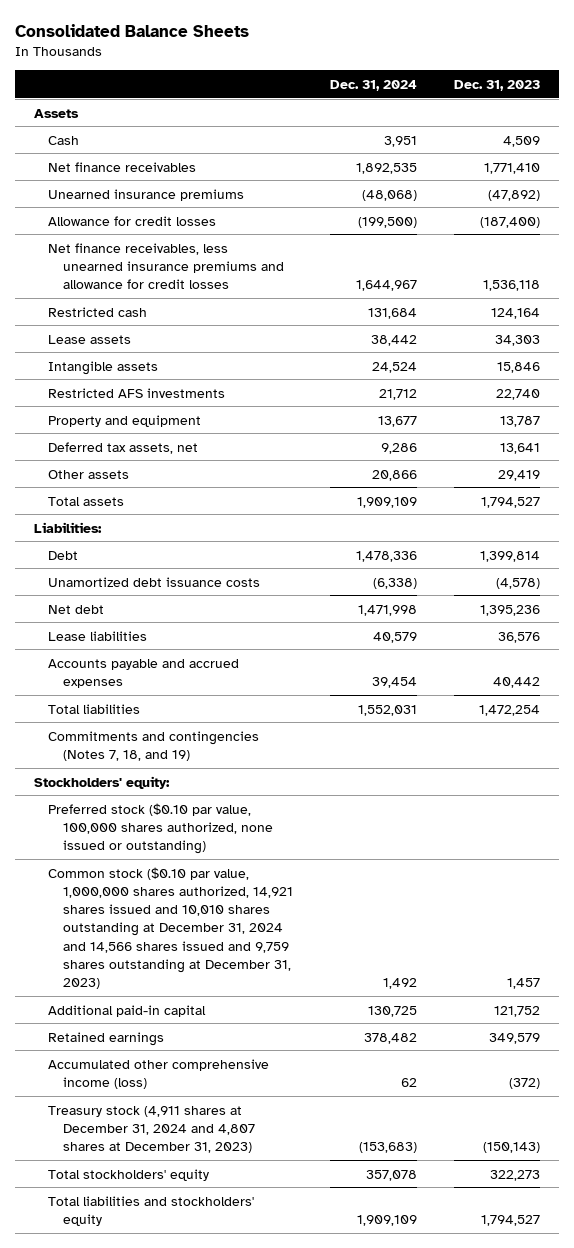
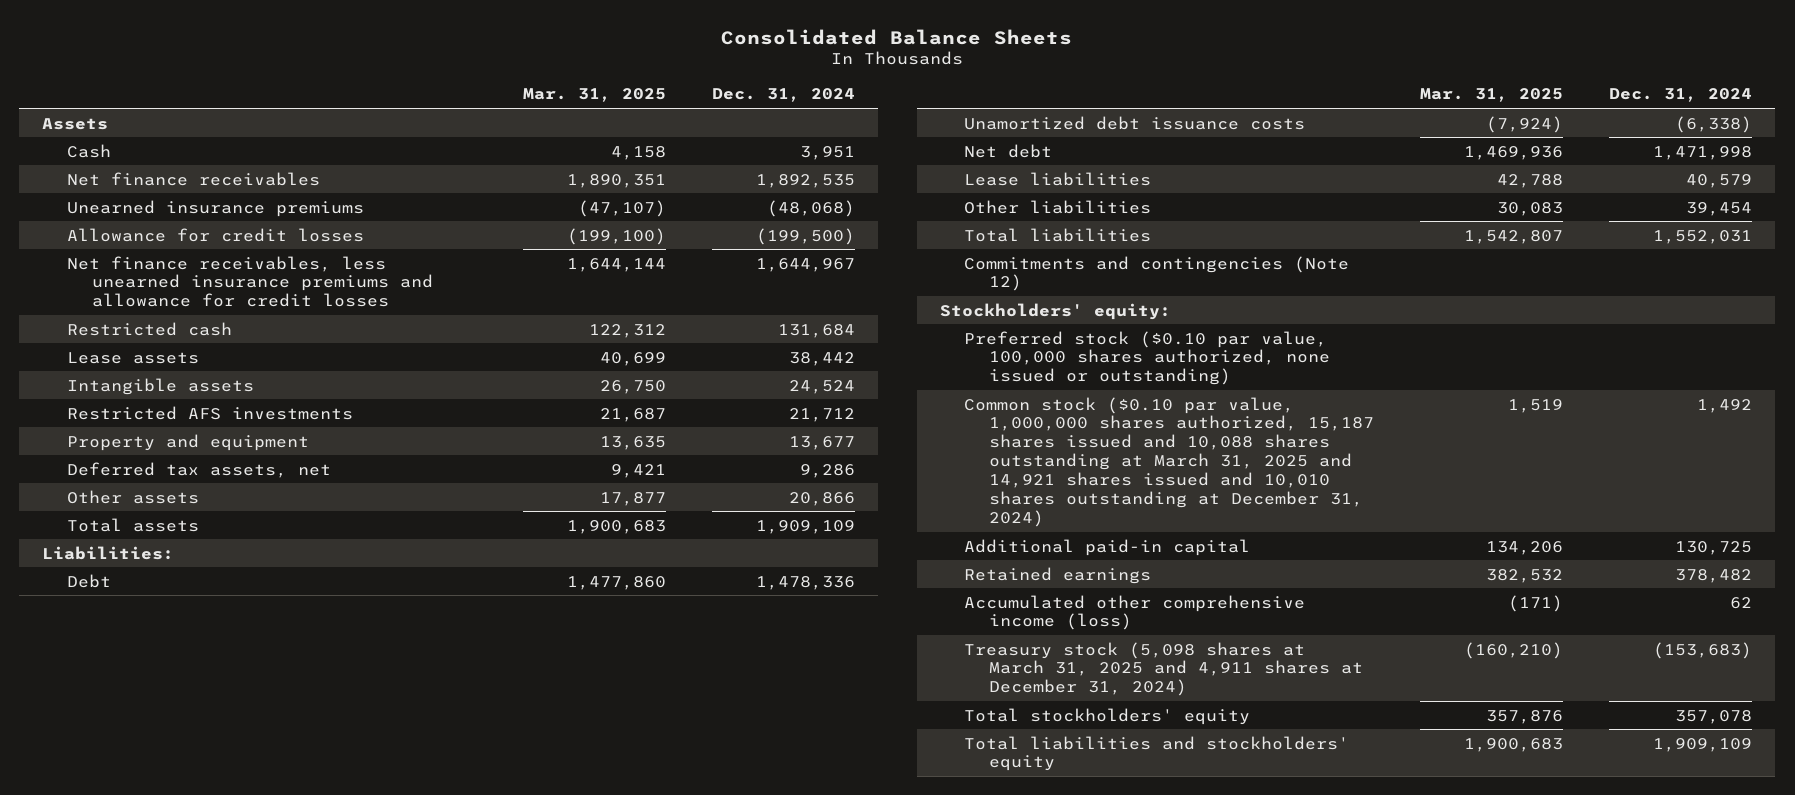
- | Dec. 31, 2024 | Dec. 31, 2023
+ | Mar. 31, 2025 | Dec. 31, 2024
- Accounts payable and accrued expenses | 39,454 | 40,442
+ Other liabilities | 30,083 | 39,454
- Commitments and contingencies (Notes 7, 18, and 19)
+ Commitments and contingencies (Note 12)
- Common stock ($0.10 par value, 1,000,000 shares authorized, 14,921 shares issued and 10,010 shares outstanding at December 31, 2024 and 14,566 shares issued and 9,759 shares outstanding at December 31, 2023) | 1,492 | 1,457
+ Common stock ($0.10 par value, 1,000,000 shares authorized, 15,187 shares issued and 10,088 shares outstanding at March 31, 2025 and 14,921 shares issued and 10,010 shares outstanding at December 31, 2024) | 1,519 | 1,492
- Treasury stock (4,911 shares at December 31, 2024 and 4,807 shares at December 31, 2023) | (153,683) | (150,143)
+ Treasury stock (5,098 shares at March 31, 2025 and 4,911 shares at December 31, 2024) | (160,210) | (153,683)

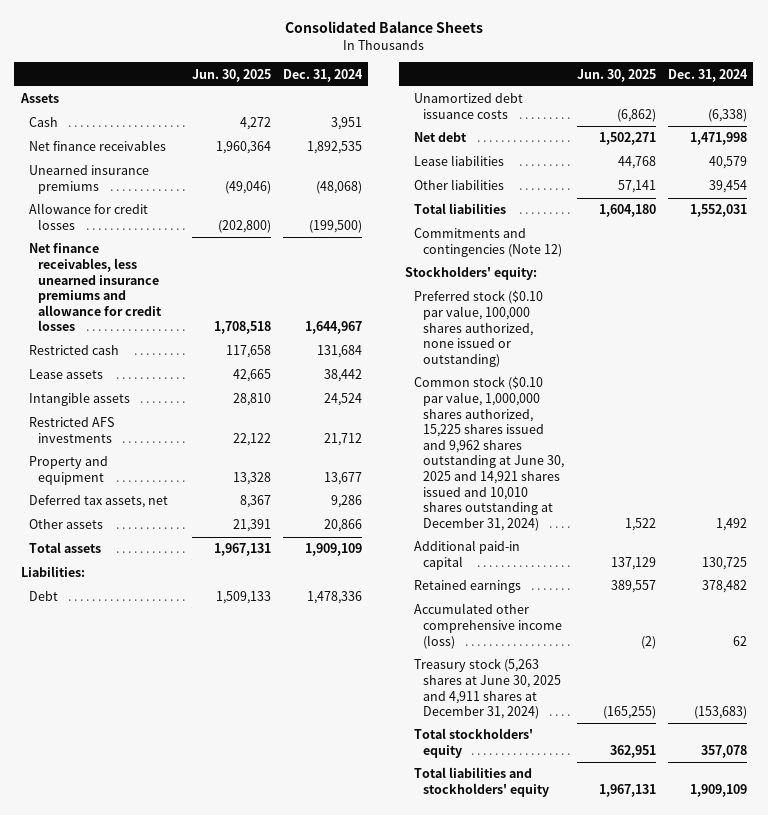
- | Mar. 31, 2025 | Dec. 31, 2024
+ | Jun. 30, 2025 | Dec. 31, 2024
- Common stock ($0.10 par value, 1,000,000 shares authorized, 15,187 shares issued and 10,088 shares outstanding at March 31, 2025 and 14,921 shares issued and 10,010 shares outstanding at December 31, 2024) | 1,519 | 1,492
+ Common stock ($0.10 par value, 1,000,000 shares authorized, 15,225 shares issued and 9,962 shares outstanding at June 30, 2025 and 14,921 shares issued and 10,010 shares outstanding at December 31, 2024) | 1,522 | 1,492
- Treasury stock (5,098 shares at March 31, 2025 and 4,911 shares at December 31, 2024) | (160,210) | (153,683)
+ Treasury stock (5,263 shares at June 30, 2025 and 4,911 shares at December 31, 2024) | (165,255) | (153,683)

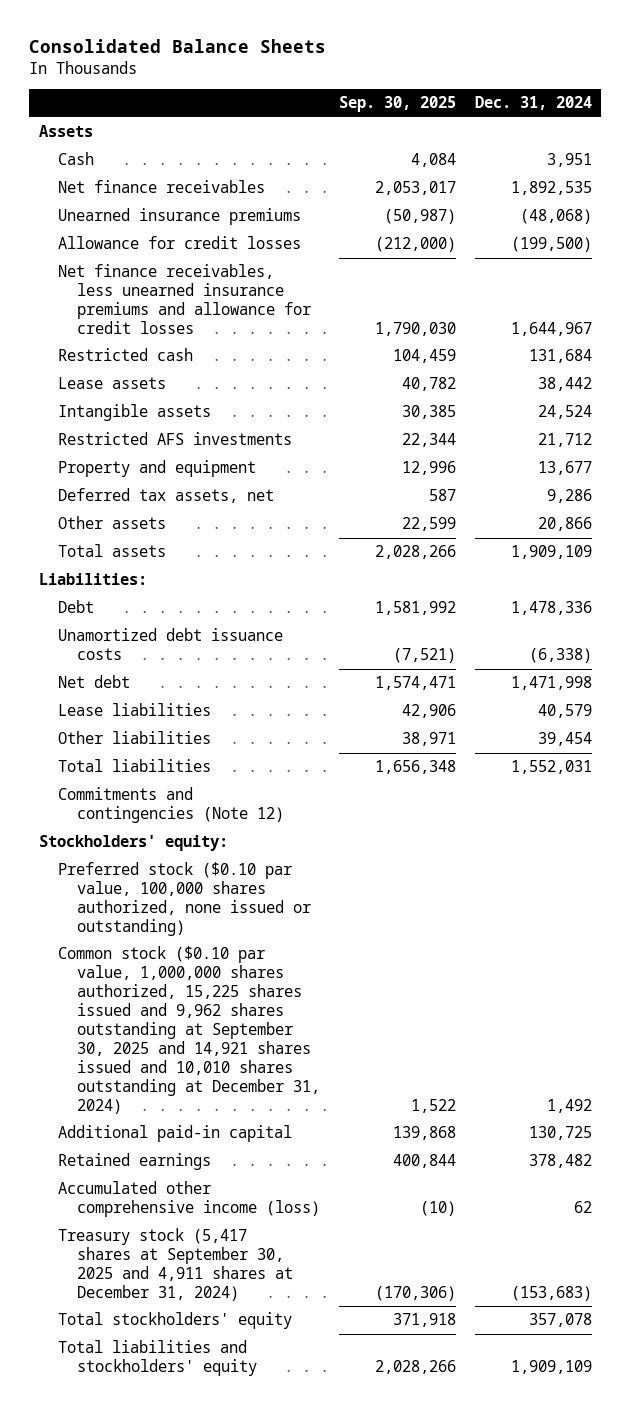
- | Jun. 30, 2025 | Dec. 31, 2024
+ | Sep. 30, 2025 | Dec. 31, 2024
- Common stock ($0.10 par value, 1,000,000 shares authorized, 15,225 shares issued and 9,962 shares outstanding at June 30, 2025 and 14,921 shares issued and 10,010 shares outstanding at December 31, 2024) | 1,522 | 1,492
+ Common stock ($0.10 par value, 1,000,000 shares authorized, 15,225 shares issued and 9,962 shares outstanding at September 30, 2025 and 14,921 shares issued and 10,010 shares outstanding at December 31, 2024) | 1,522 | 1,492
- Treasury stock (5,263 shares at June 30, 2025 and 4,911 shares at December 31, 2024) | (165,255) | (153,683)
+ Treasury stock (5,417 shares at September 30, 2025 and 4,911 shares at December 31, 2024) | (170,306) | (153,683)

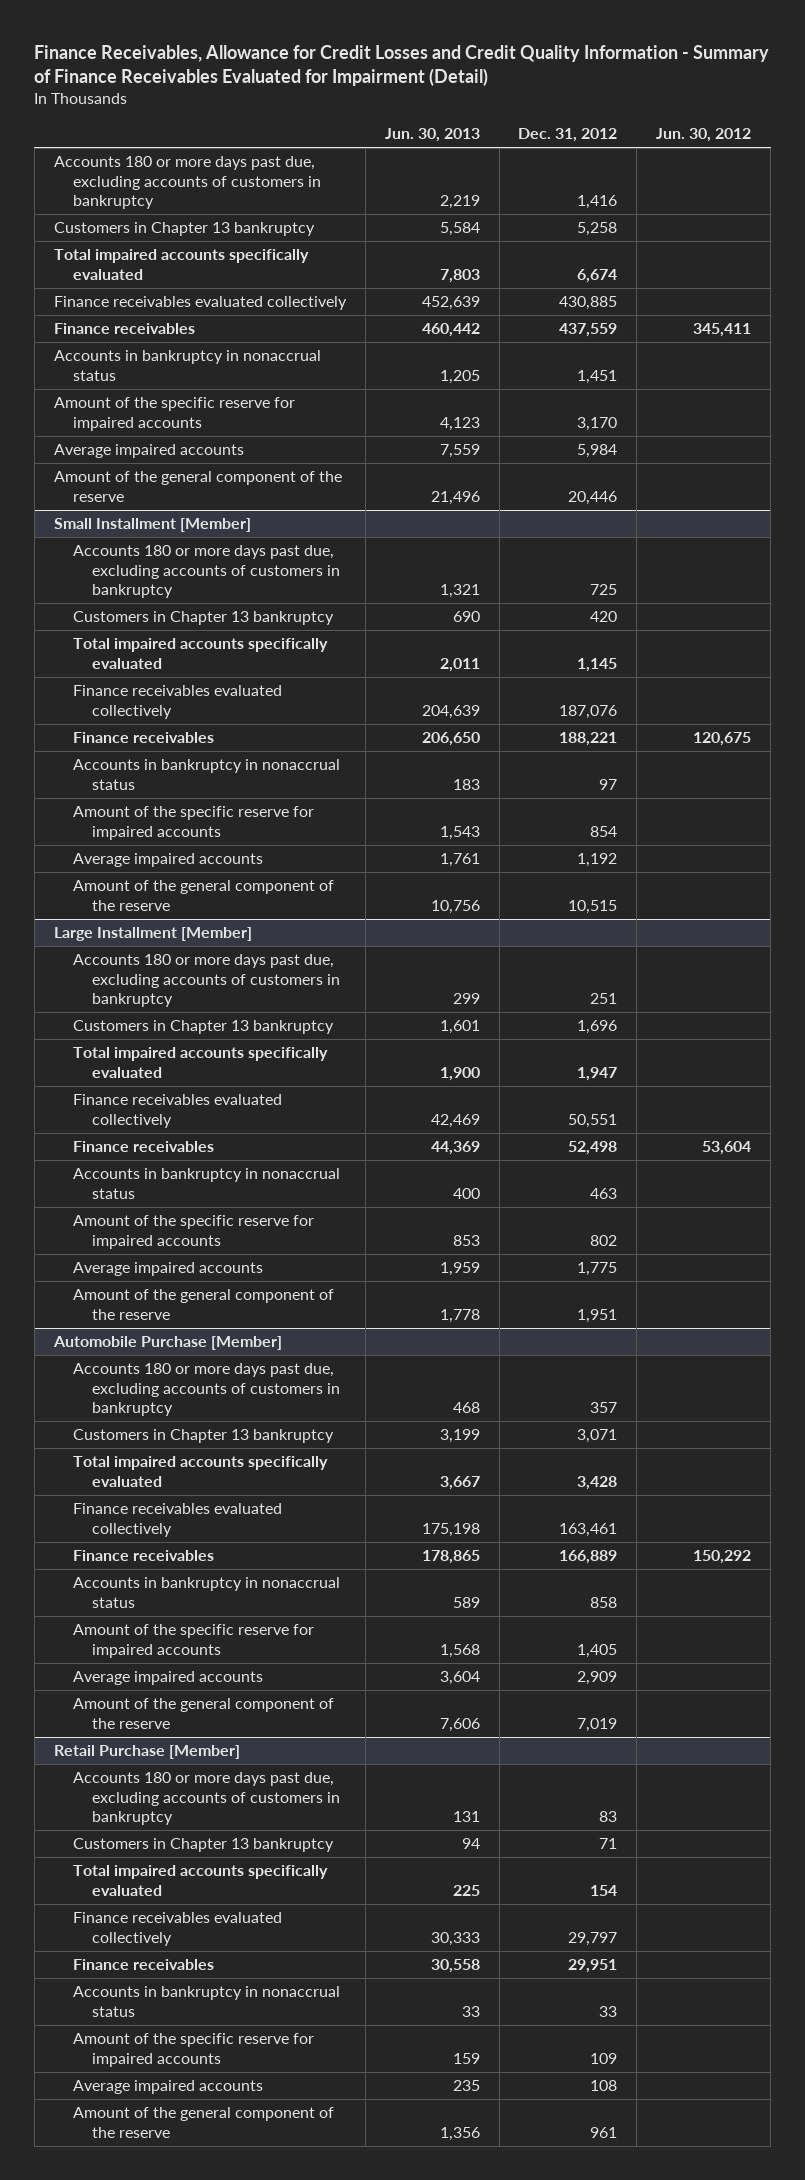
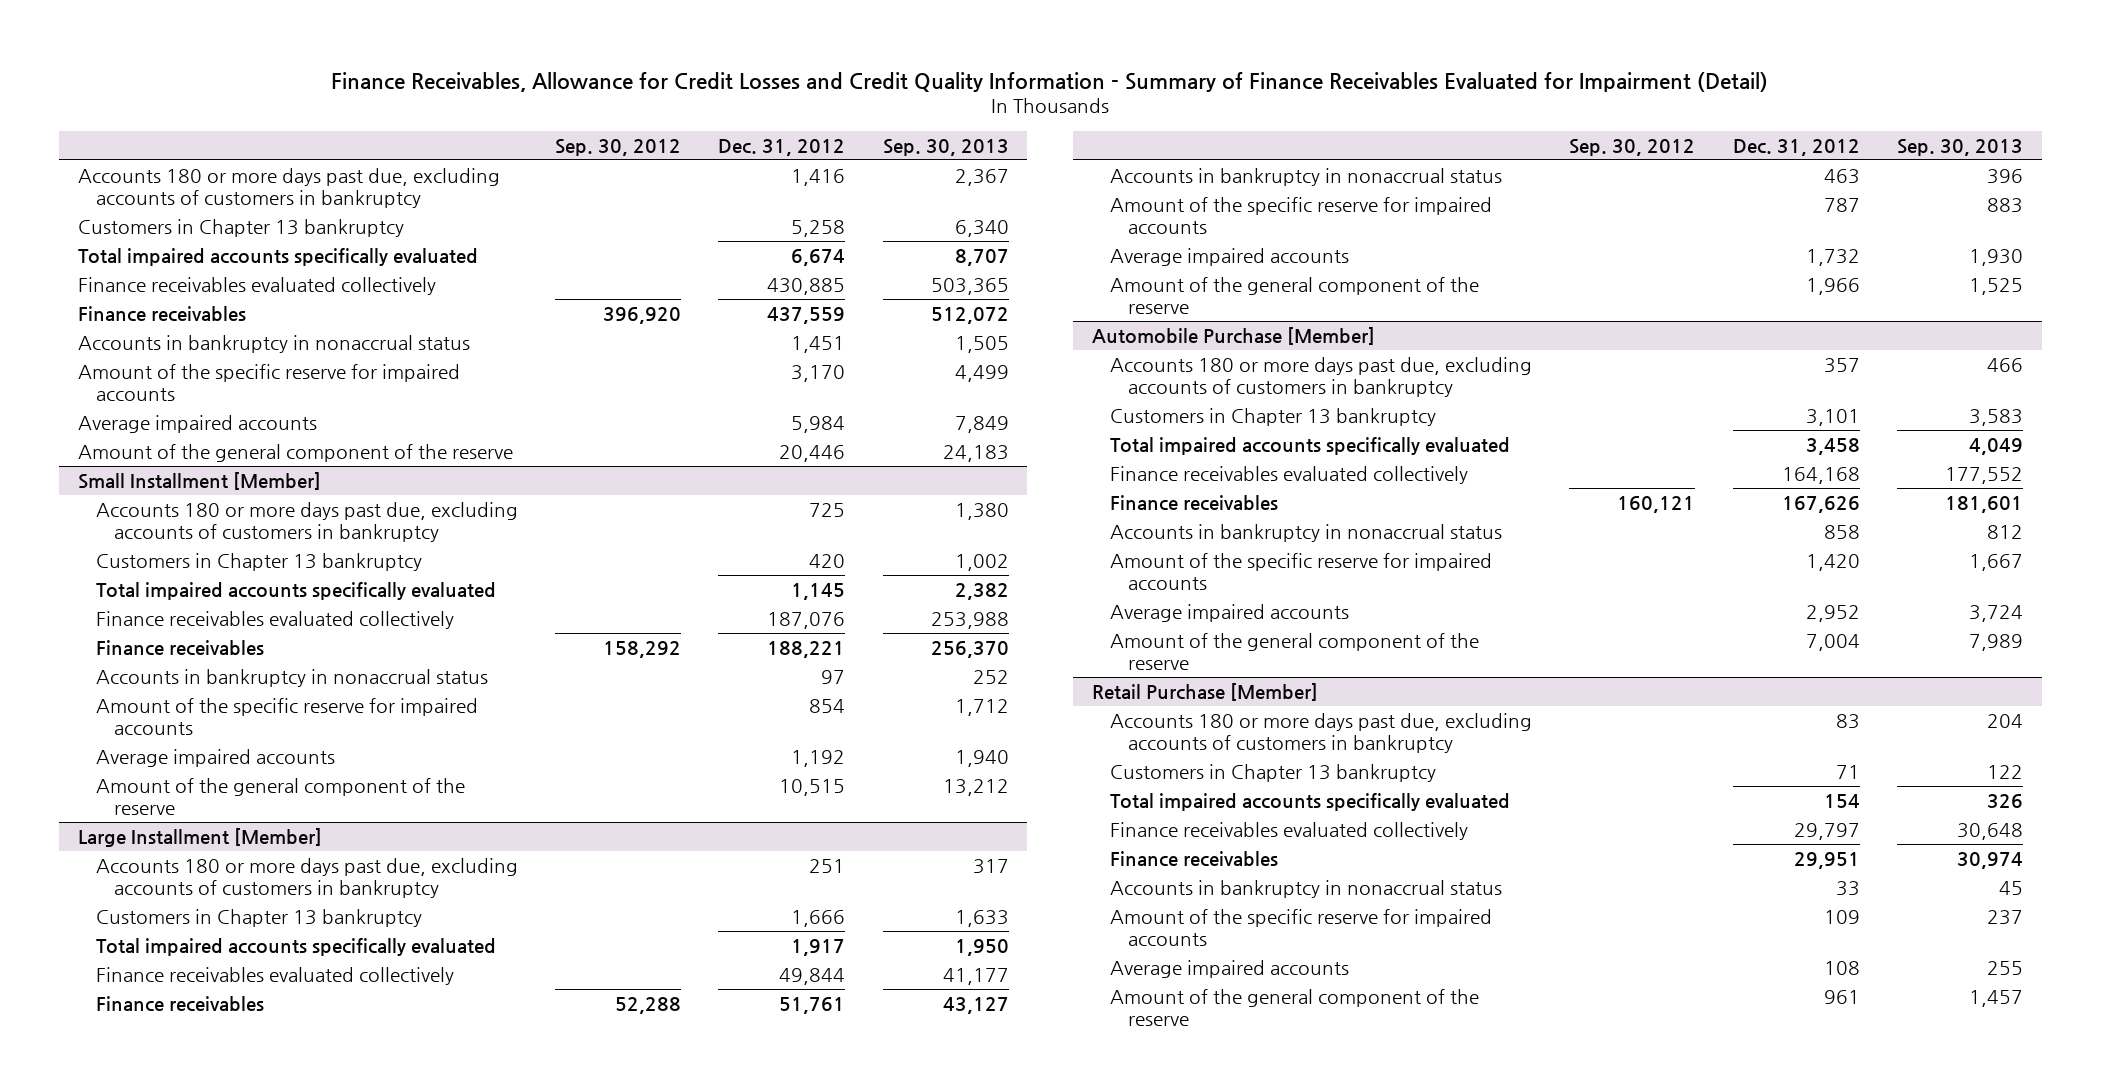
- | Jun. 30, 2013 | Dec. 31, 2012 | Jun. 30, 2012
+ | Sep. 30, 2012 | Dec. 31, 2012 | Sep. 30, 2013
@ Large Installment [Member]
- Customers in Chapter 13 bankruptcy | 1,601 | 1,696 |
- Total impaired accounts specifically evaluated | 1,900 | 1,947 |
- Finance receivables evaluated collectively | 42,469 | 50,551 |
- Finance receivables | 44,369 | 52,498 | 53,604
+ Customers in Chapter 13 bankruptcy | | 1,666 | 1,633
+ Total impaired accounts specifically evaluated | | 1,917 | 1,950
+ Finance receivables evaluated collectively | | 49,844 | 41,177
+ Finance receivables | 52,288 | 51,761 | 43,127
- Amount of the specific reserve for impaired accounts | 853 | 802 |
- Average impaired accounts | 1,959 | 1,775 |
- Amount of the general component of the reserve | 1,778 | 1,951 |
+ Amount of the specific reserve for impaired accounts | | 787 | 883
+ Average impaired accounts | | 1,732 | 1,930
+ Amount of the general component of the reserve | | 1,966 | 1,525
@ Automobile Purchase [Member]
- Customers in Chapter 13 bankruptcy | 3,199 | 3,071 |
- Total impaired accounts specifically evaluated | 3,667 | 3,428 |
- Finance receivables evaluated collectively | 175,198 | 163,461 |
- Finance receivables | 178,865 | 166,889 | 150,292
+ Customers in Chapter 13 bankruptcy | | 3,101 | 3,583
+ Total impaired accounts specifically evaluated | | 3,458 | 4,049
+ Finance receivables evaluated collectively | | 164,168 | 177,552
+ Finance receivables | 160,121 | 167,626 | 181,601
- Amount of the specific reserve for impaired accounts | 1,568 | 1,405 |
- Average impaired accounts | 3,604 | 2,909 |
- Amount of the general component of the reserve | 7,606 | 7,019 |
+ Amount of the specific reserve for impaired accounts | | 1,420 | 1,667
+ Average impaired accounts | | 2,952 | 3,724
+ Amount of the general component of the reserve | | 7,004 | 7,989

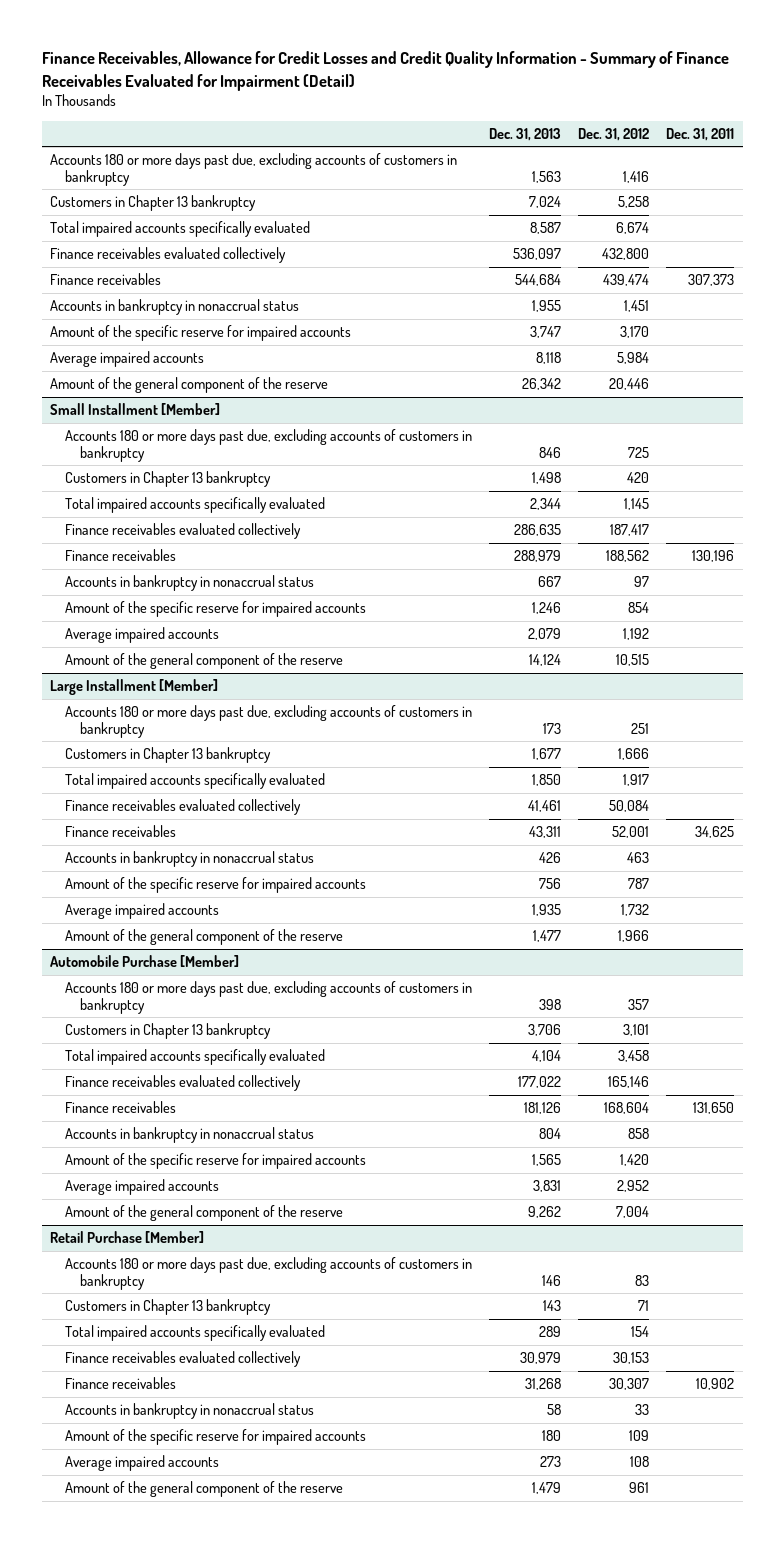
- | Sep. 30, 2012 | Dec. 31, 2012 | Sep. 30, 2013
+ | Dec. 31, 2013 | Dec. 31, 2012 | Dec. 31, 2011
- Finance receivables evaluated collectively | | 430,885 | 503,365
- Finance receivables | 396,920 | 437,559 | 512,072
+ Finance receivables evaluated collectively | 536,097 | 432,800 |
+ Finance receivables | 544,684 | 439,474 | 307,373
@ Small Installment [Member]
- Finance receivables evaluated collectively | | 187,076 | 253,988
- Finance receivables | 158,292 | 188,221 | 256,370
+ Finance receivables evaluated collectively | 286,635 | 187,417 |
+ Finance receivables | 288,979 | 188,562 | 130,196
@ Large Installment [Member]
- Finance receivables evaluated collectively | | 49,844 | 41,177
- Finance receivables | 52,288 | 51,761 | 43,127
+ Finance receivables evaluated collectively | 41,461 | 50,084 |
+ Finance receivables | 43,311 | 52,001 | 34,625
@ Automobile Purchase [Member]
- Finance receivables evaluated collectively | | 164,168 | 177,552
- Finance receivables | 160,121 | 167,626 | 181,601
+ Finance receivables evaluated collectively | 177,022 | 165,146 |
+ Finance receivables | 181,126 | 168,604 | 131,650
@ Retail Purchase [Member]
- Finance receivables evaluated collectively | | 29,797 | 30,648
- Finance receivables | | 29,951 | 30,974
+ Finance receivables evaluated collectively | 30,979 | 30,153 |
+ Finance receivables | 31,268 | 30,307 | 10,902

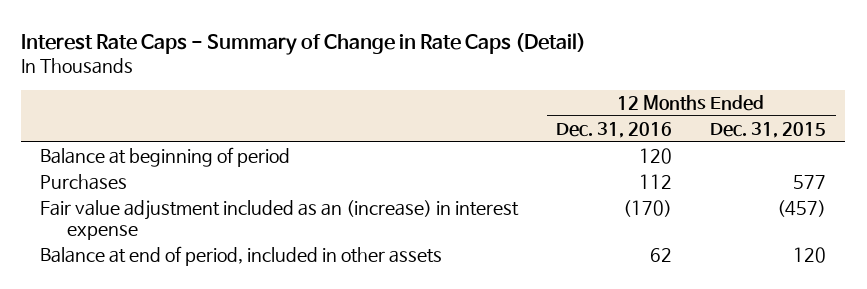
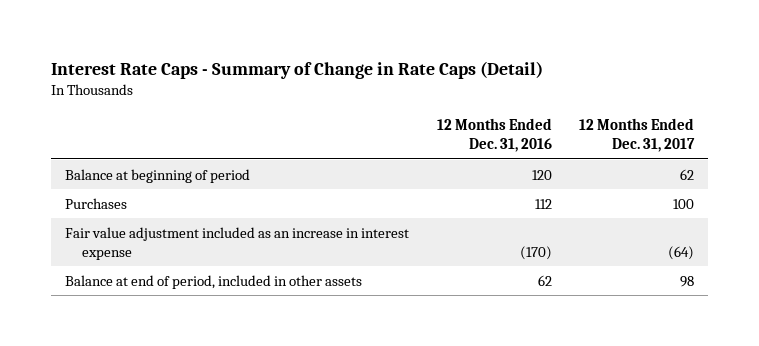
- | 12 Months Ended Dec. 31, 2016 | 12 Months Ended Dec. 31, 2015
+ | 12 Months Ended Dec. 31, 2016 | 12 Months Ended Dec. 31, 2017
- Fair value adjustment included as an (increase) in interest expense | (170) | (457)
+ Fair value adjustment included as an increase in interest expense | (170) | (64)

